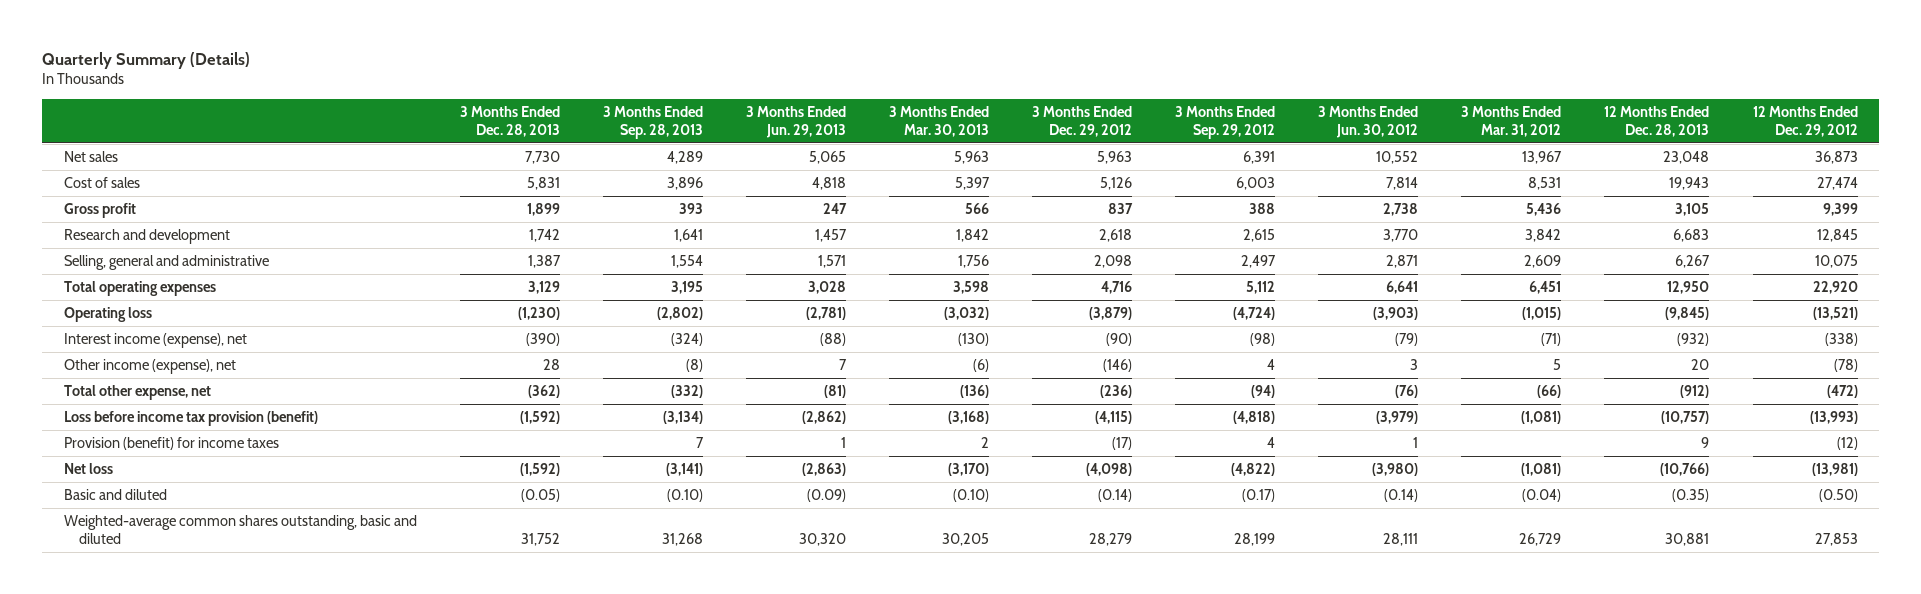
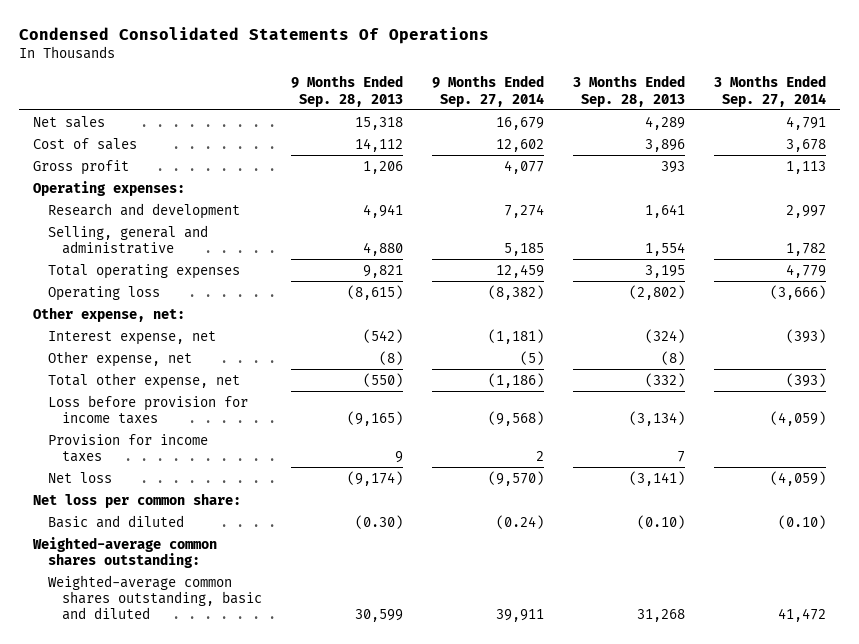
- Quarterly Summary (Details)
+ Condensed Consolidated Statements Of Operations
- | 3 Months Ended Dec. 28, 2013 | 3 Months Ended Sep. 28, 2013 | 3 Months Ended Jun. 29, 2013 | 3 Months Ended Mar. 30, 2013 | 3 Months Ended Dec. 29, 2012 | 3 Months Ended Sep. 29, 2012 | 3 Months Ended Jun. 30, 2012 | 3 Months Ended Mar. 31, 2012 | 12 Months Ended Dec. 28, 2013 | 12 Months Ended Dec. 29, 2012
+ | 9 Months Ended Sep. 28, 2013 | 9 Months Ended Sep. 27, 2014 | 3 Months Ended Sep. 28, 2013 | 3 Months Ended Sep. 27, 2014
+ Operating expenses:
- Interest income (expense), net | (390) | (324) | (88) | (130) | (90) | (98) | (79) | (71) | (932) | (338)
- Other income (expense), net | 28 | (8) | 7 | (6) | (146) | 4 | 3 | 5 | 20 | (78)
+ Other expense, net:
+ Interest expense, net | (542) | (1,181) | (324) | (393)
+ Other expense, net | (8) | (5) | (8) |
- Loss before income tax provision (benefit) | (1,592) | (3,134) | (2,862) | (3,168) | (4,115) | (4,818) | (3,979) | (1,081) | (10,757) | (13,993)
- Provision (benefit) for income taxes | | 7 | 1 | 2 | (17) | 4 | 1 | | 9 | (12)
+ Loss before provision for income taxes | (9,165) | (9,568) | (3,134) | (4,059)
+ Provision for income taxes | 9 | 2 | 7 |
+ Net loss per common share:
+ Weighted-average common shares outstanding:

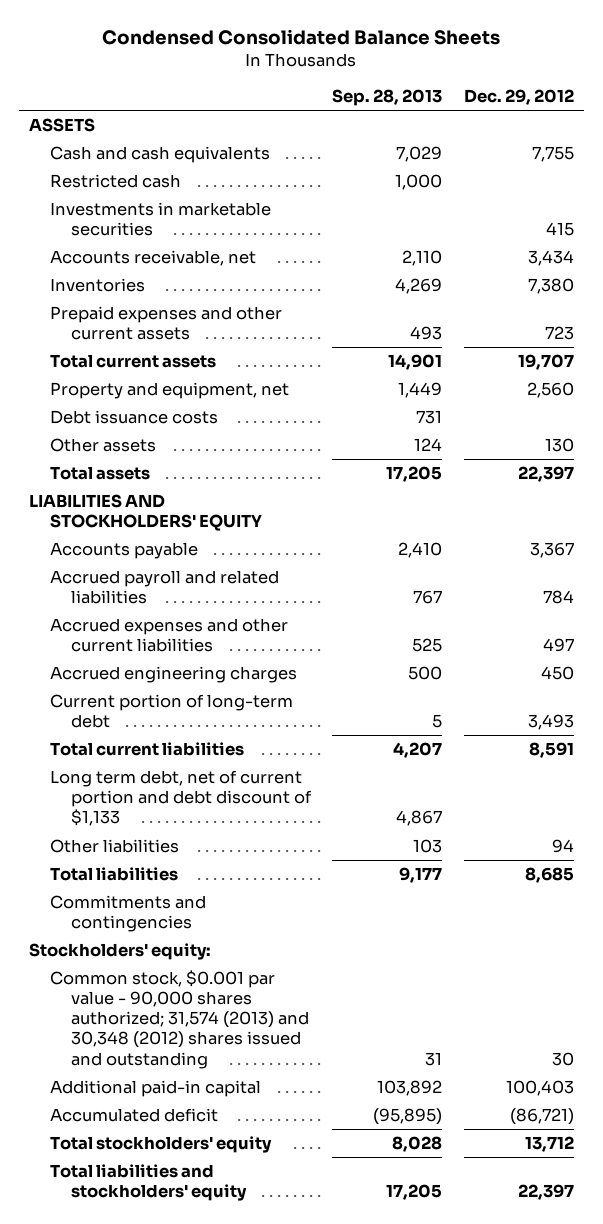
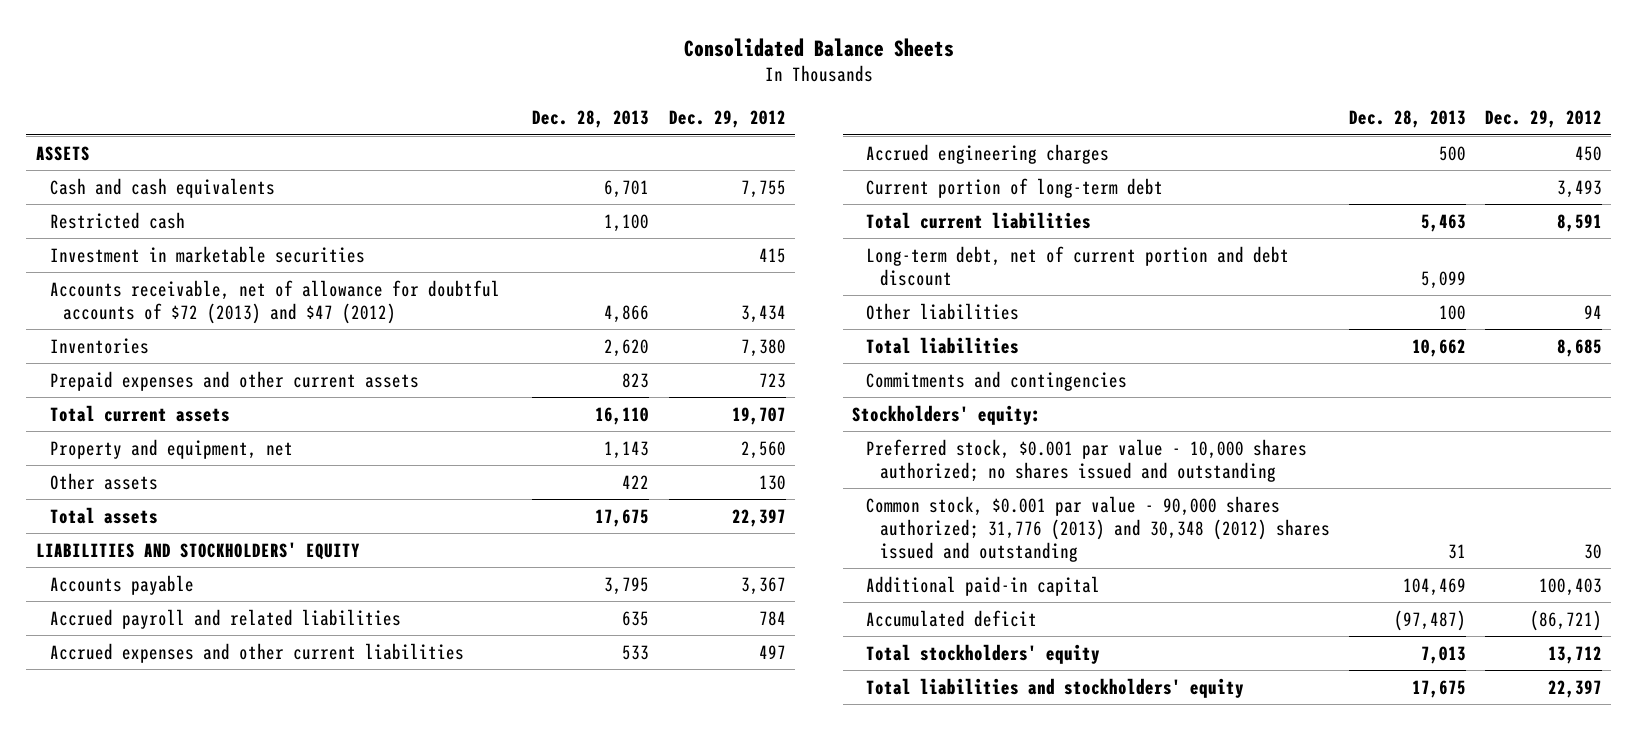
- Condensed Consolidated Balance Sheets
+ Consolidated Balance Sheets
- | Sep. 28, 2013 | Dec. 29, 2012
+ | Dec. 28, 2013 | Dec. 29, 2012
- Investments in marketable securities | | 415
- Accounts receivable, net | 2,110 | 3,434
+ Investment in marketable securities | | 415
+ Accounts receivable, net of allowance for doubtful accounts of $72 (2013) and $47 (2012) | 4,866 | 3,434
- Debt issuance costs | 731 |
- Long term debt, net of current portion and debt discount of $1,133 | 4,867 |
+ Long-term debt, net of current portion and debt discount | 5,099 |
- Common stock, $0.001 par value - 90,000 shares authorized; 31,574 (2013) and 30,348 (2012) shares issued and outstanding | 31 | 30
+ Preferred stock, $0.001 par value - 10,000 shares authorized; no shares issued and outstanding
+ Common stock, $0.001 par value - 90,000 shares authorized; 31,776 (2013) and 30,348 (2012) shares issued and outstanding | 31 | 30

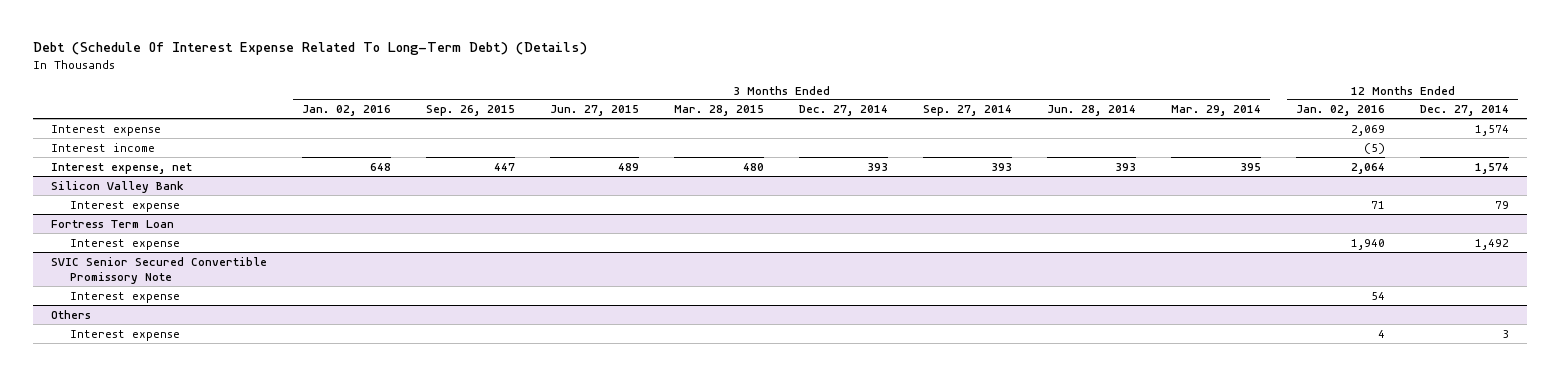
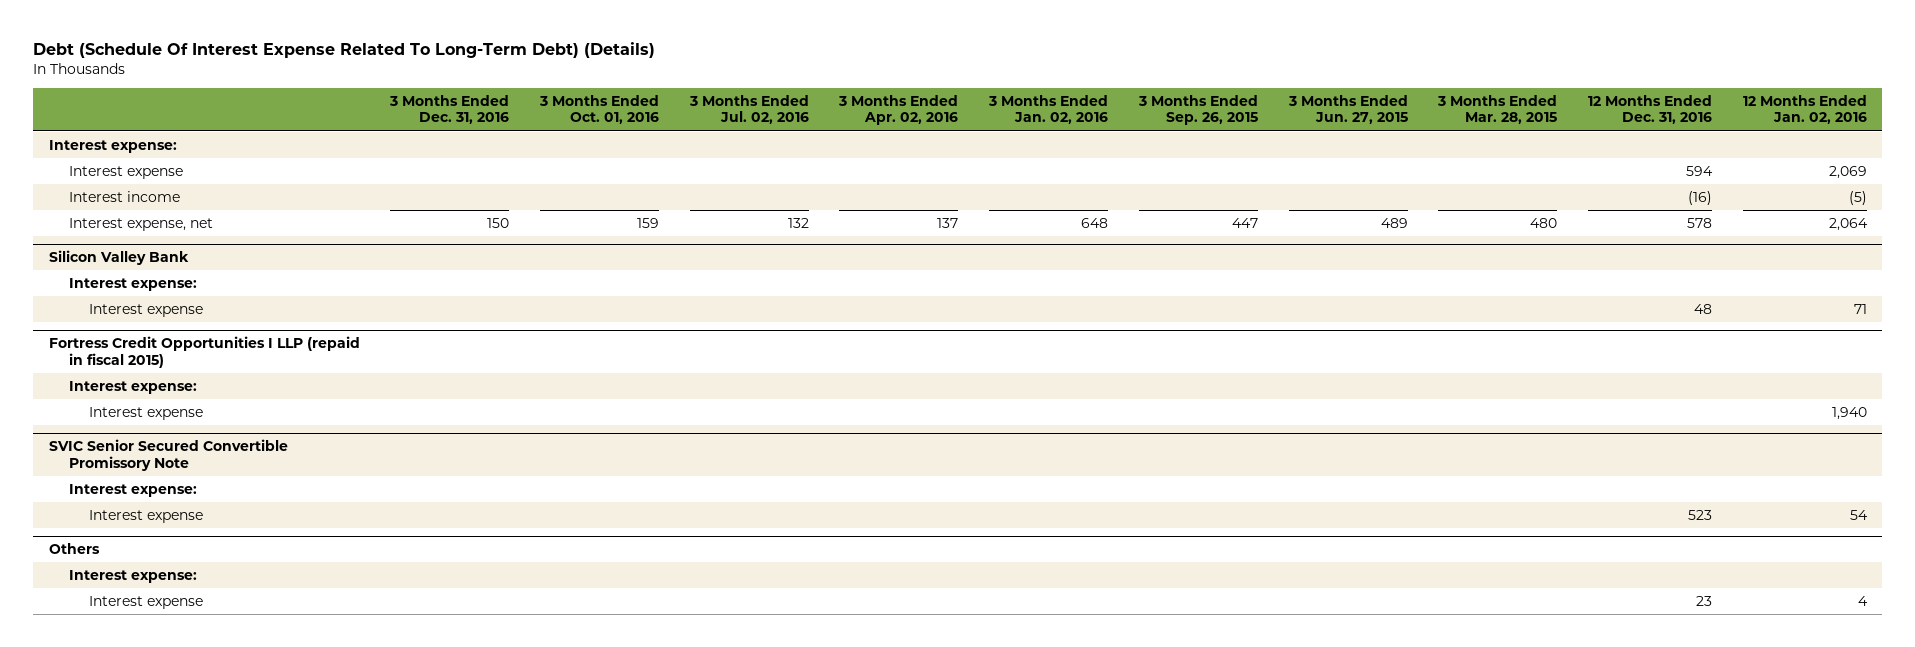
- | 3 Months Ended Jan. 02, 2016 | 3 Months Ended Sep. 26, 2015 | 3 Months Ended Jun. 27, 2015 | 3 Months Ended Mar. 28, 2015 | 3 Months Ended Dec. 27, 2014 | 3 Months Ended Sep. 27, 2014 | 3 Months Ended Jun. 28, 2014 | 3 Months Ended Mar. 29, 2014 | 12 Months Ended Jan. 02, 2016 | 12 Months Ended Dec. 27, 2014
+ | 3 Months Ended Dec. 31, 2016 | 3 Months Ended Oct. 01, 2016 | 3 Months Ended Jul. 02, 2016 | 3 Months Ended Apr. 02, 2016 | 3 Months Ended Jan. 02, 2016 | 3 Months Ended Sep. 26, 2015 | 3 Months Ended Jun. 27, 2015 | 3 Months Ended Mar. 28, 2015 | 12 Months Ended Dec. 31, 2016 | 12 Months Ended Jan. 02, 2016
+ Interest expense:
@ Silicon Valley Bank
+ Interest expense:
- Fortress Term Loan
+ Fortress Credit Opportunities I LLP (repaid in fiscal 2015)
+ Interest expense:
@ SVIC Senior Secured Convertible Promissory Note
+ Interest expense:
@ Others
+ Interest expense:

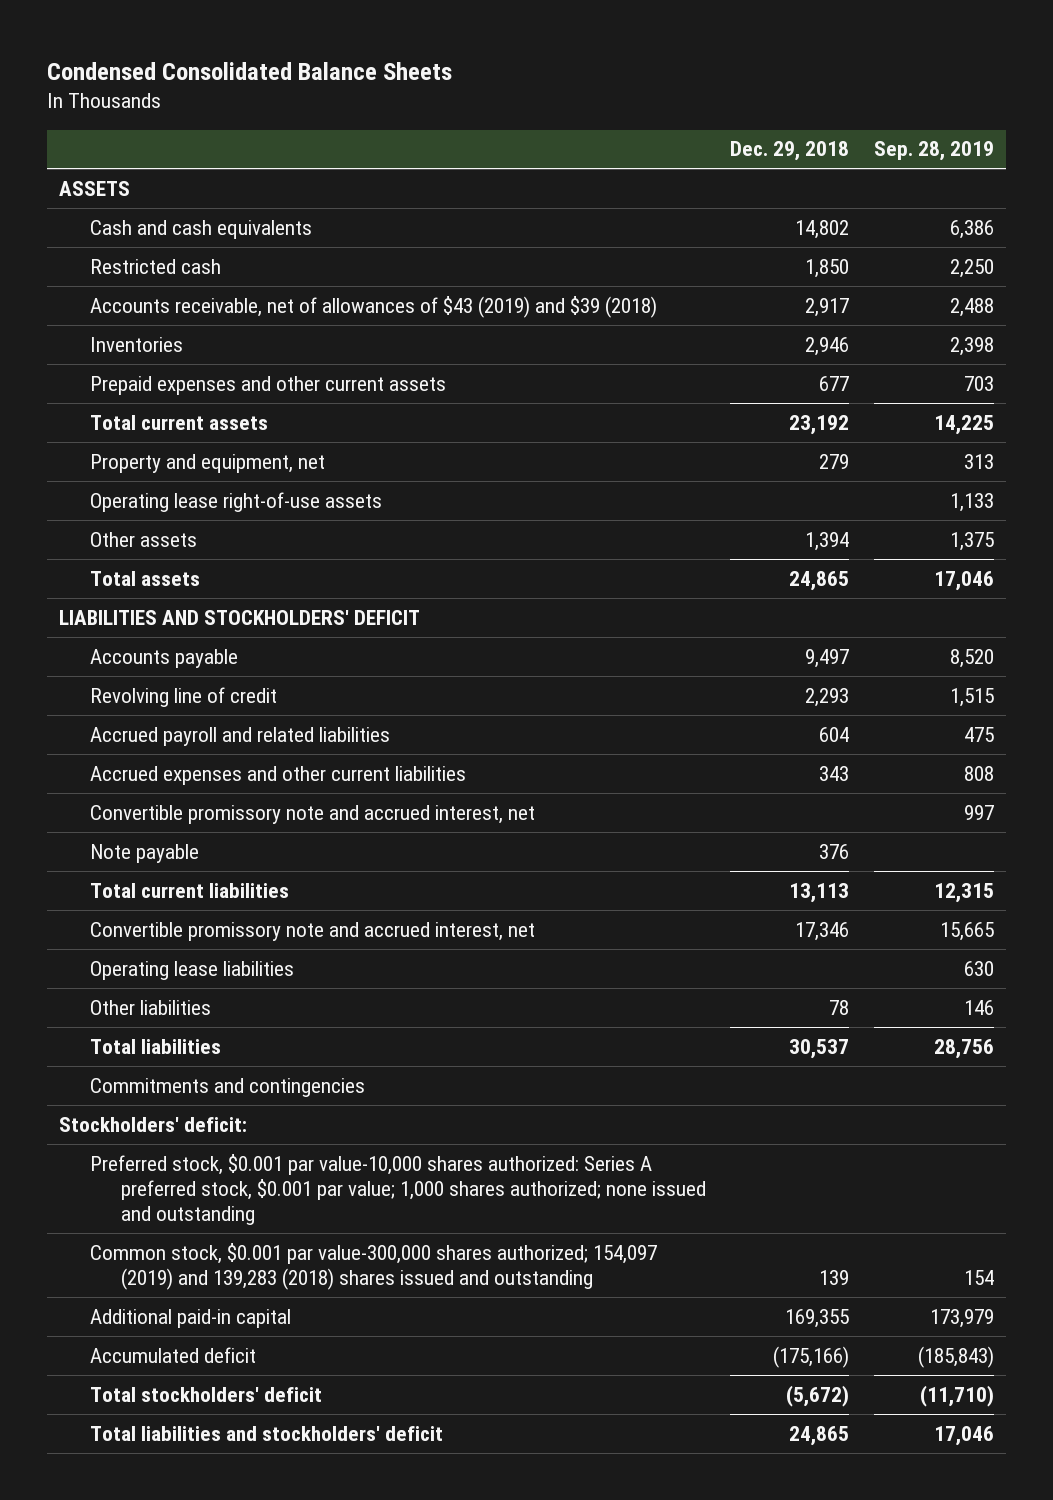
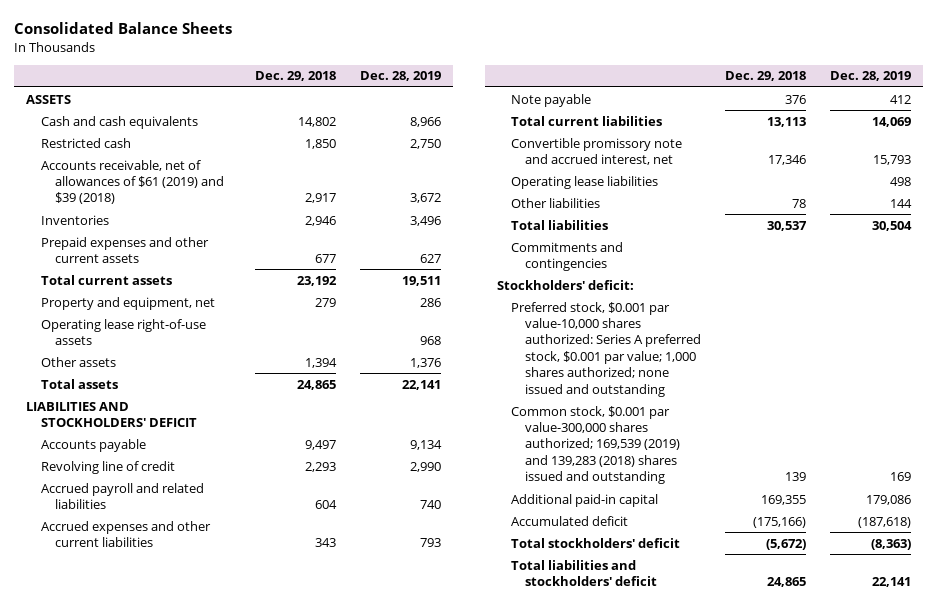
- Condensed Consolidated Balance Sheets
+ Consolidated Balance Sheets
- | Dec. 29, 2018 | Sep. 28, 2019
+ | Dec. 29, 2018 | Dec. 28, 2019
- Accounts receivable, net of allowances of $43 (2019) and $39 (2018) | 2,917 | 2,488
+ Accounts receivable, net of allowances of $61 (2019) and $39 (2018) | 2,917 | 3,672
- Convertible promissory note and accrued interest, net | | 997
- Common stock, $0.001 par value-300,000 shares authorized; 154,097 (2019) and 139,283 (2018) shares issued and outstanding | 139 | 154
+ Common stock, $0.001 par value-300,000 shares authorized; 169,539 (2019) and 139,283 (2018) shares issued and outstanding | 139 | 169

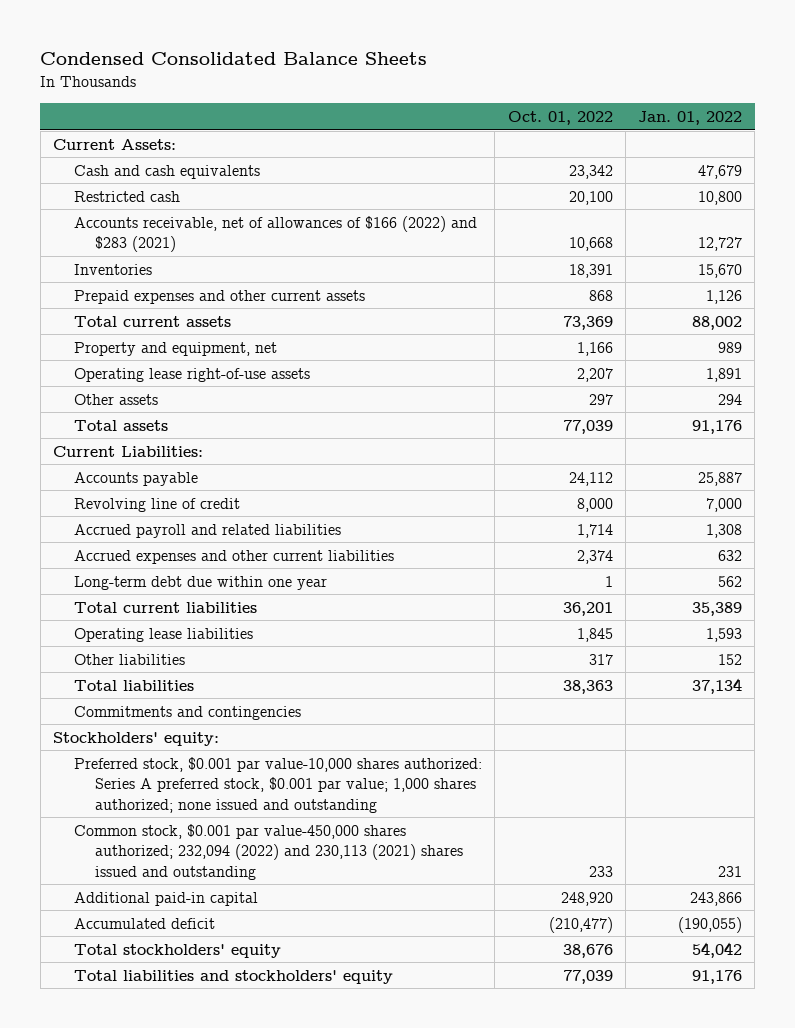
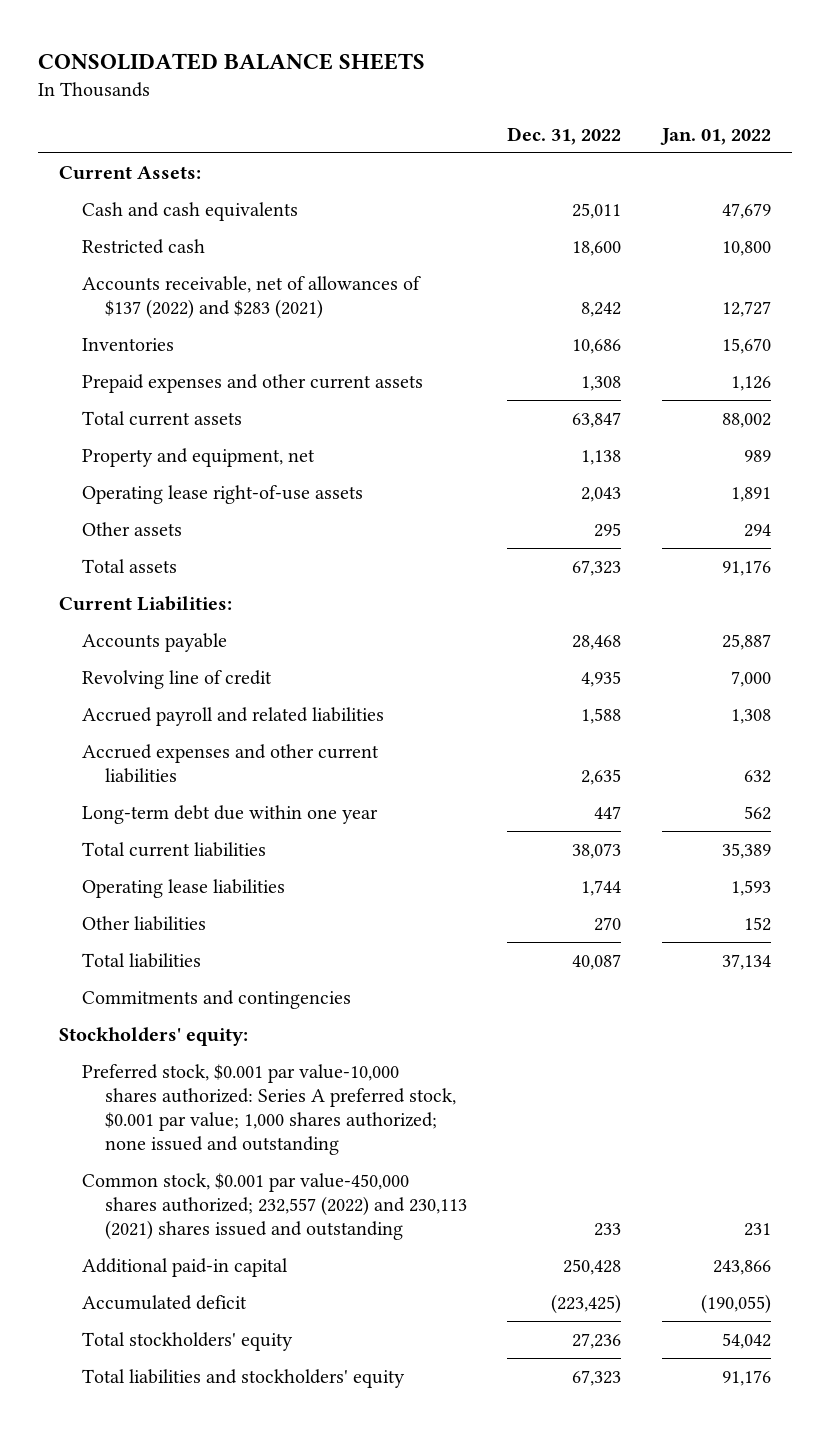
- Condensed Consolidated Balance Sheets
+ CONSOLIDATED BALANCE SHEETS
- | Oct. 01, 2022 | Jan. 01, 2022
+ | Dec. 31, 2022 | Jan. 01, 2022
- Accounts receivable, net of allowances of $166 (2022) and $283 (2021) | 10,668 | 12,727
+ Accounts receivable, net of allowances of $137 (2022) and $283 (2021) | 8,242 | 12,727
- Common stock, $0.001 par value-450,000 shares authorized; 232,094 (2022) and 230,113 (2021) shares issued and outstanding | 233 | 231
+ Common stock, $0.001 par value-450,000 shares authorized; 232,557 (2022) and 230,113 (2021) shares issued and outstanding | 233 | 231

